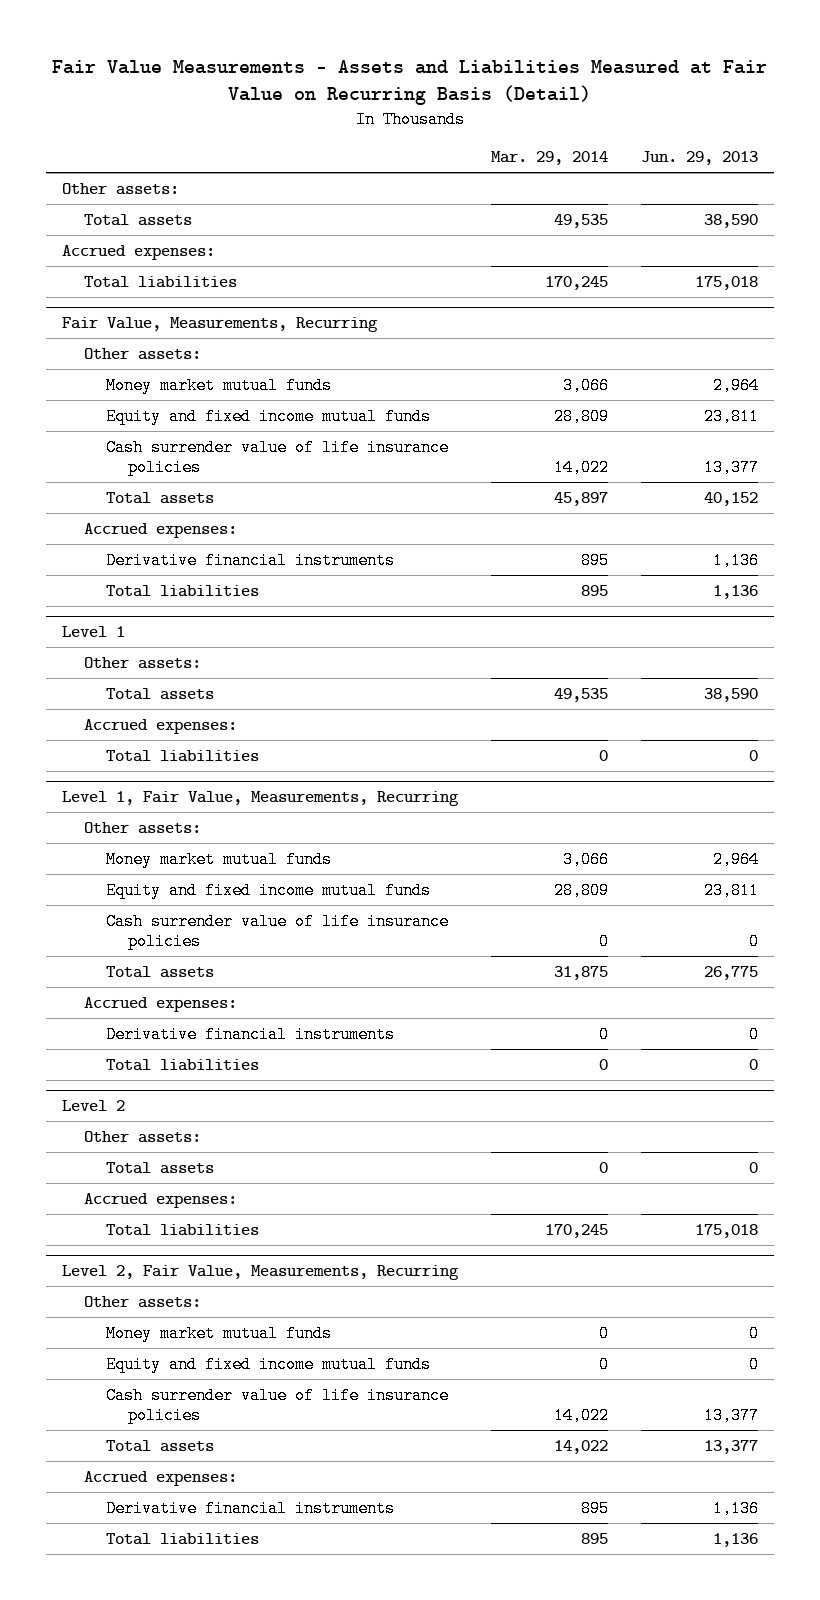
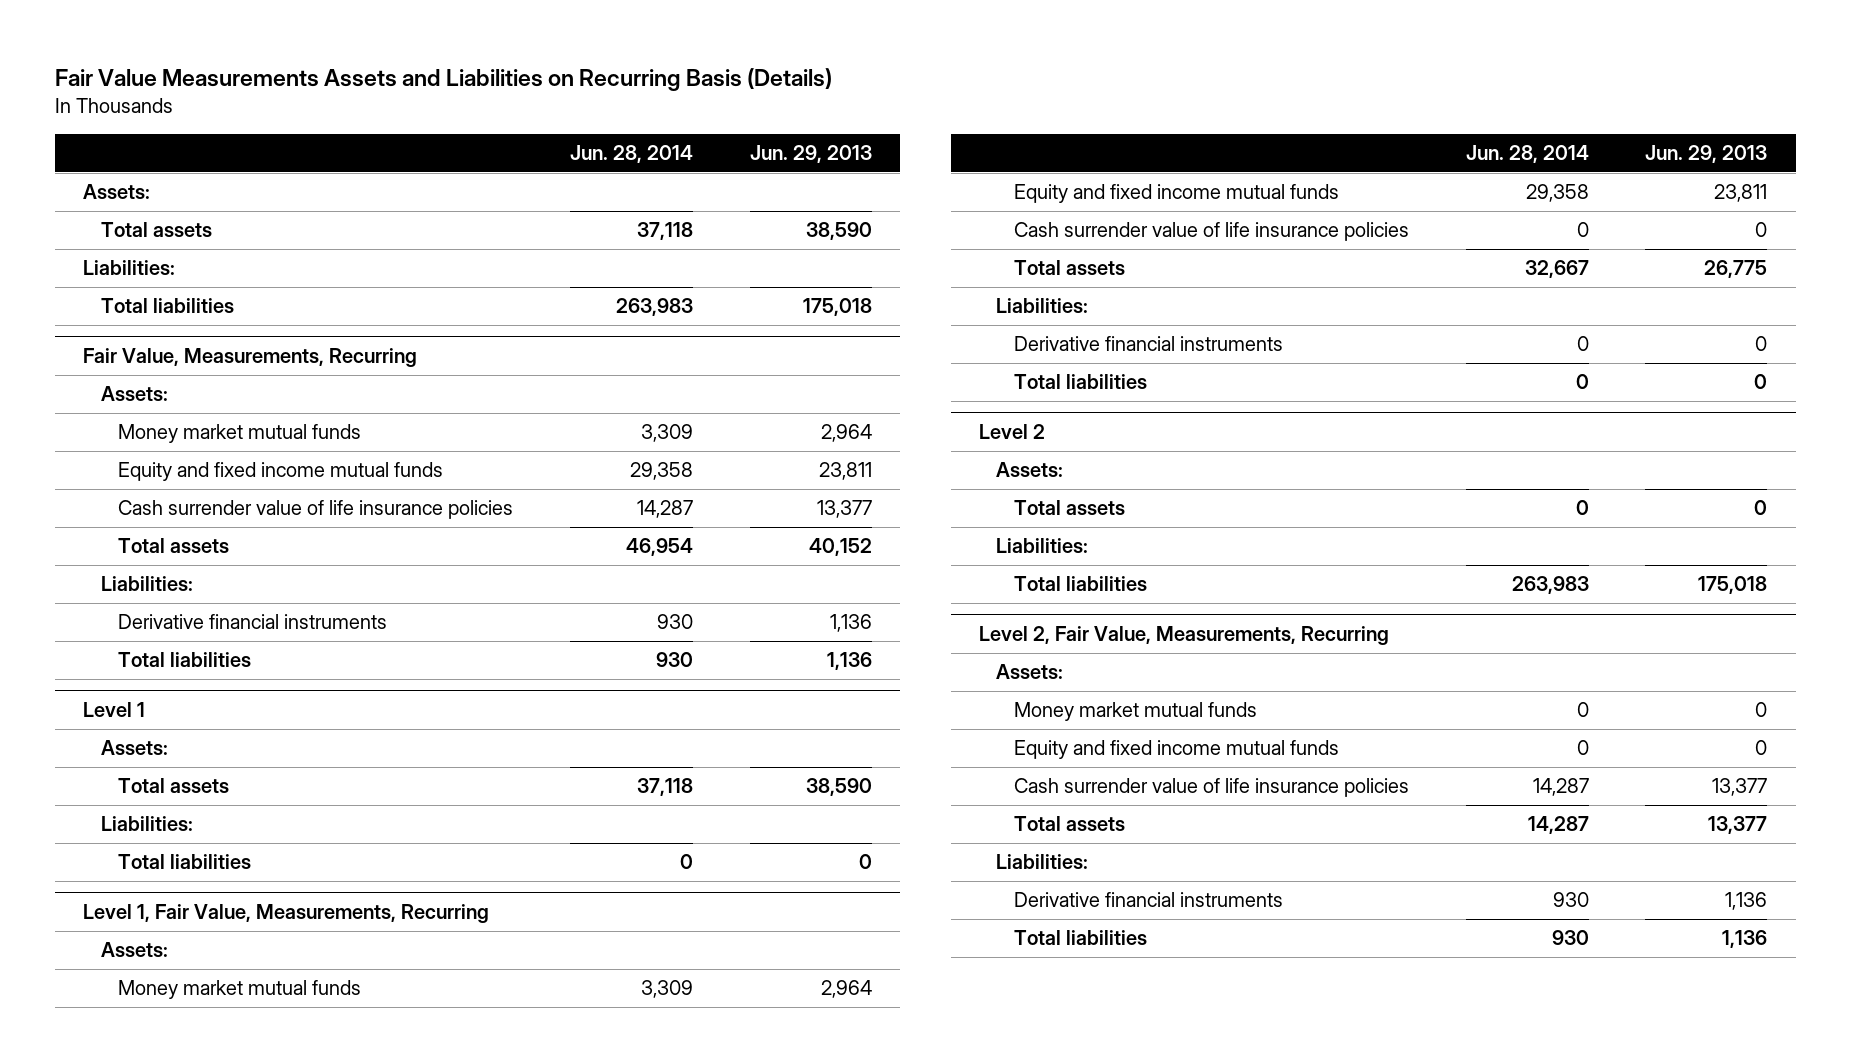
- Fair Value Measurements - Assets and Liabilities Measured at Fair Value on Recurring Basis (Detail)
+ Fair Value Measurements Assets and Liabilities on Recurring Basis (Details)
- | Mar. 29, 2014 | Jun. 29, 2013
+ | Jun. 28, 2014 | Jun. 29, 2013
- Other assets:
+ Assets:
- Accrued expenses:
+ Liabilities:
@ Fair Value, Measurements, Recurring
- Other assets:
+ Assets:
- Accrued expenses:
+ Liabilities:
@ Level 1
- Other assets:
+ Assets:
- Accrued expenses:
+ Liabilities:
@ Level 1, Fair Value, Measurements, Recurring
- Other assets:
+ Assets:
- Accrued expenses:
+ Liabilities:
@ Level 2
- Other assets:
+ Assets:
- Accrued expenses:
+ Liabilities:
@ Level 2, Fair Value, Measurements, Recurring
- Other assets:
+ Assets:
- Accrued expenses:
+ Liabilities:

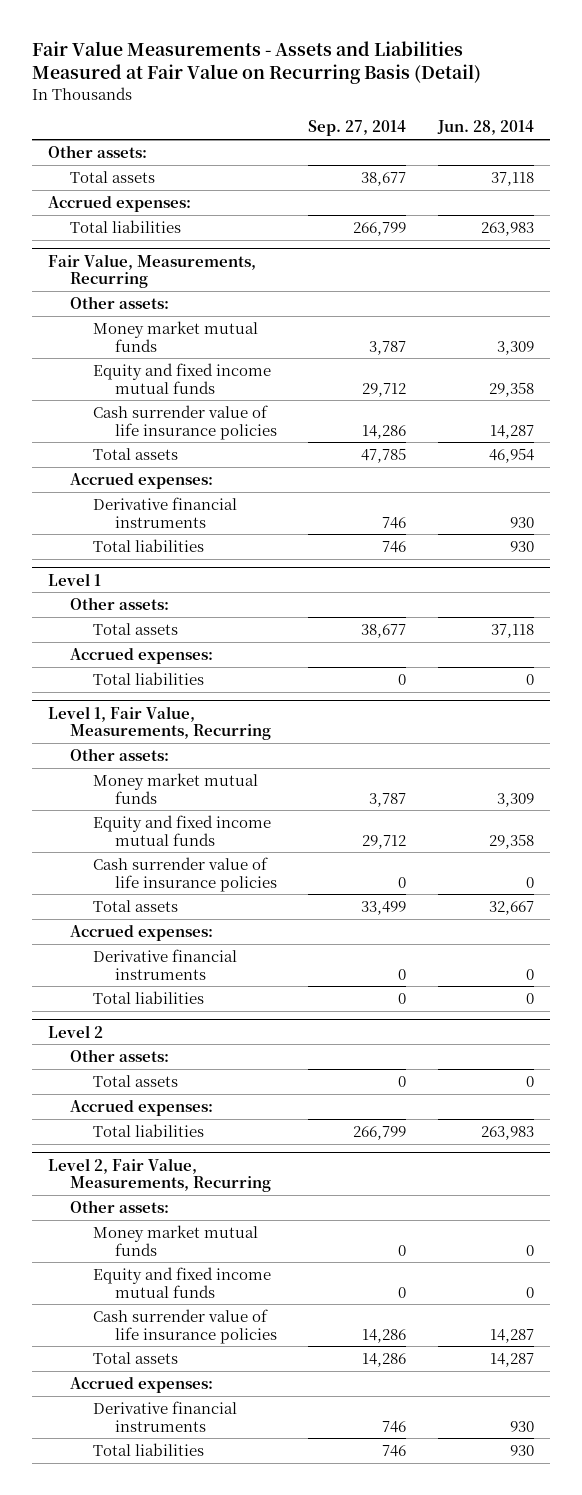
- Fair Value Measurements Assets and Liabilities on Recurring Basis (Details)
+ Fair Value Measurements - Assets and Liabilities Measured at Fair Value on Recurring Basis (Detail)
- | Jun. 28, 2014 | Jun. 29, 2013
+ | Sep. 27, 2014 | Jun. 28, 2014
- Assets:
+ Other assets:
- Liabilities:
+ Accrued expenses:
@ Fair Value, Measurements, Recurring
- Assets:
+ Other assets:
- Liabilities:
+ Accrued expenses:
@ Level 1
- Assets:
+ Other assets:
- Liabilities:
+ Accrued expenses:
@ Level 1, Fair Value, Measurements, Recurring
- Assets:
+ Other assets:
- Liabilities:
+ Accrued expenses:
@ Level 2
- Assets:
+ Other assets:
- Liabilities:
+ Accrued expenses:
@ Level 2, Fair Value, Measurements, Recurring
- Assets:
+ Other assets:
- Liabilities:
+ Accrued expenses:

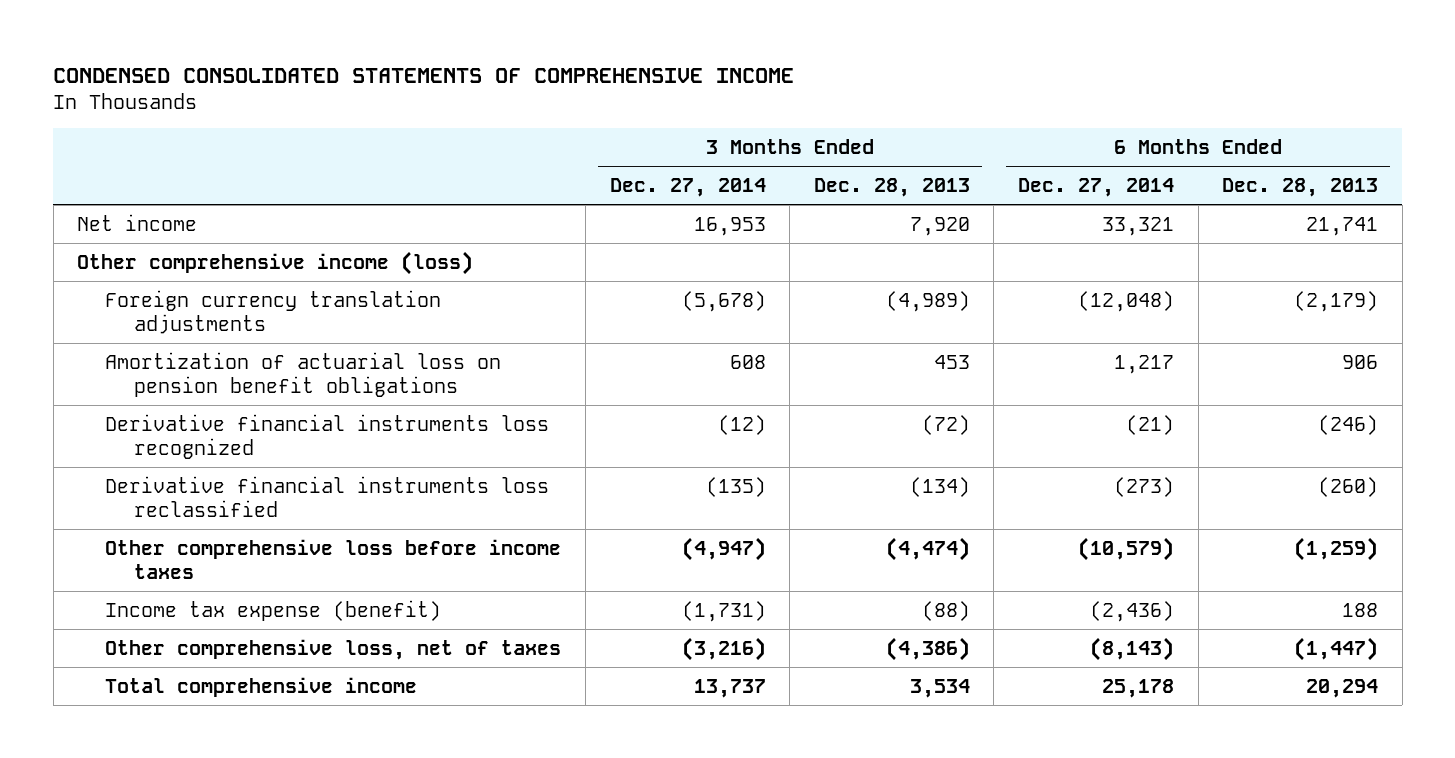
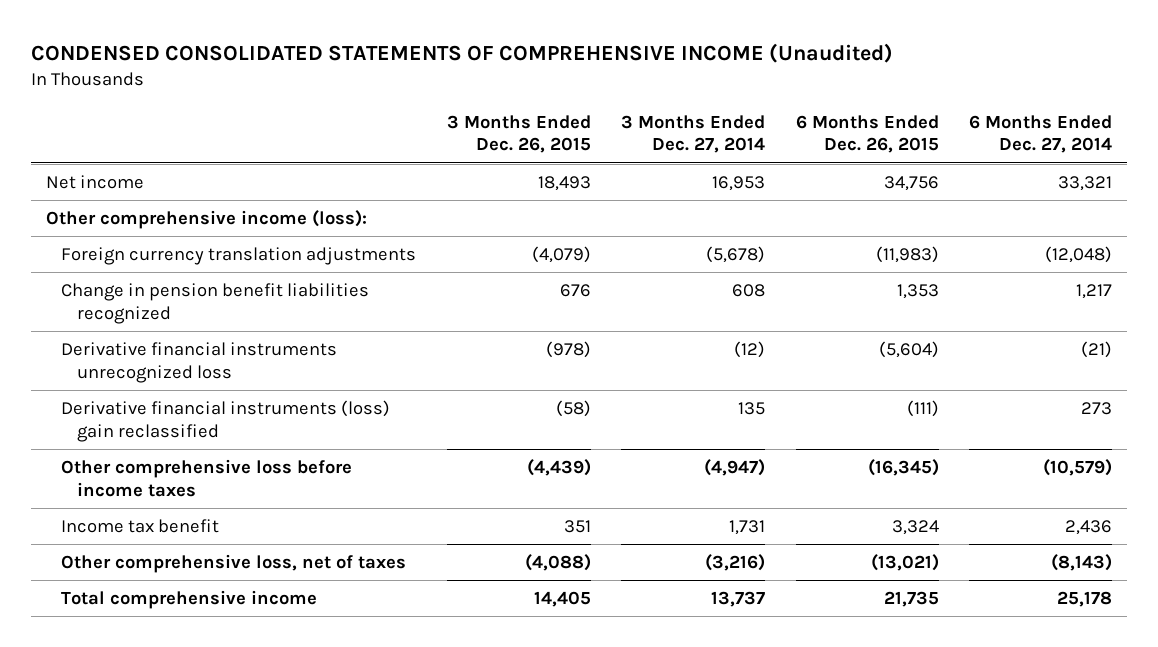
- CONDENSED CONSOLIDATED STATEMENTS OF COMPREHENSIVE INCOME
+ CONDENSED CONSOLIDATED STATEMENTS OF COMPREHENSIVE INCOME (Unaudited)
- | 3 Months Ended Dec. 27, 2014 | 3 Months Ended Dec. 28, 2013 | 6 Months Ended Dec. 27, 2014 | 6 Months Ended Dec. 28, 2013
+ | 3 Months Ended Dec. 26, 2015 | 3 Months Ended Dec. 27, 2014 | 6 Months Ended Dec. 26, 2015 | 6 Months Ended Dec. 27, 2014
- Other comprehensive income (loss)
+ Other comprehensive income (loss):
- Amortization of actuarial loss on pension benefit obligations | 608 | 453 | 1,217 | 906
- Derivative financial instruments loss recognized | (12) | (72) | (21) | (246)
- Derivative financial instruments loss reclassified | (135) | (134) | (273) | (260)
+ Change in pension benefit liabilities recognized | 676 | 608 | 1,353 | 1,217
+ Derivative financial instruments unrecognized loss | (978) | (12) | (5,604) | (21)
+ Derivative financial instruments (loss) gain reclassified | (58) | 135 | (111) | 273
- Income tax expense (benefit) | (1,731) | (88) | (2,436) | 188
+ Income tax benefit | 351 | 1,731 | 3,324 | 2,436

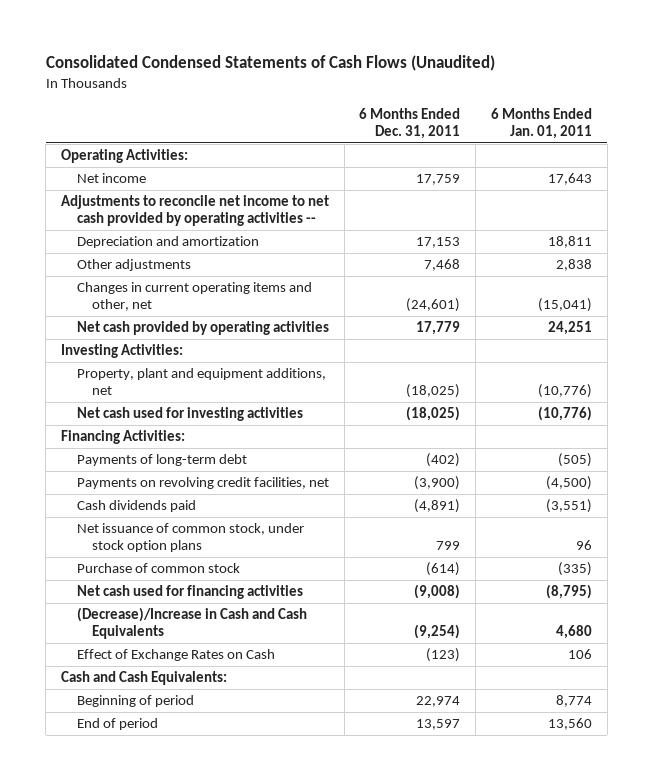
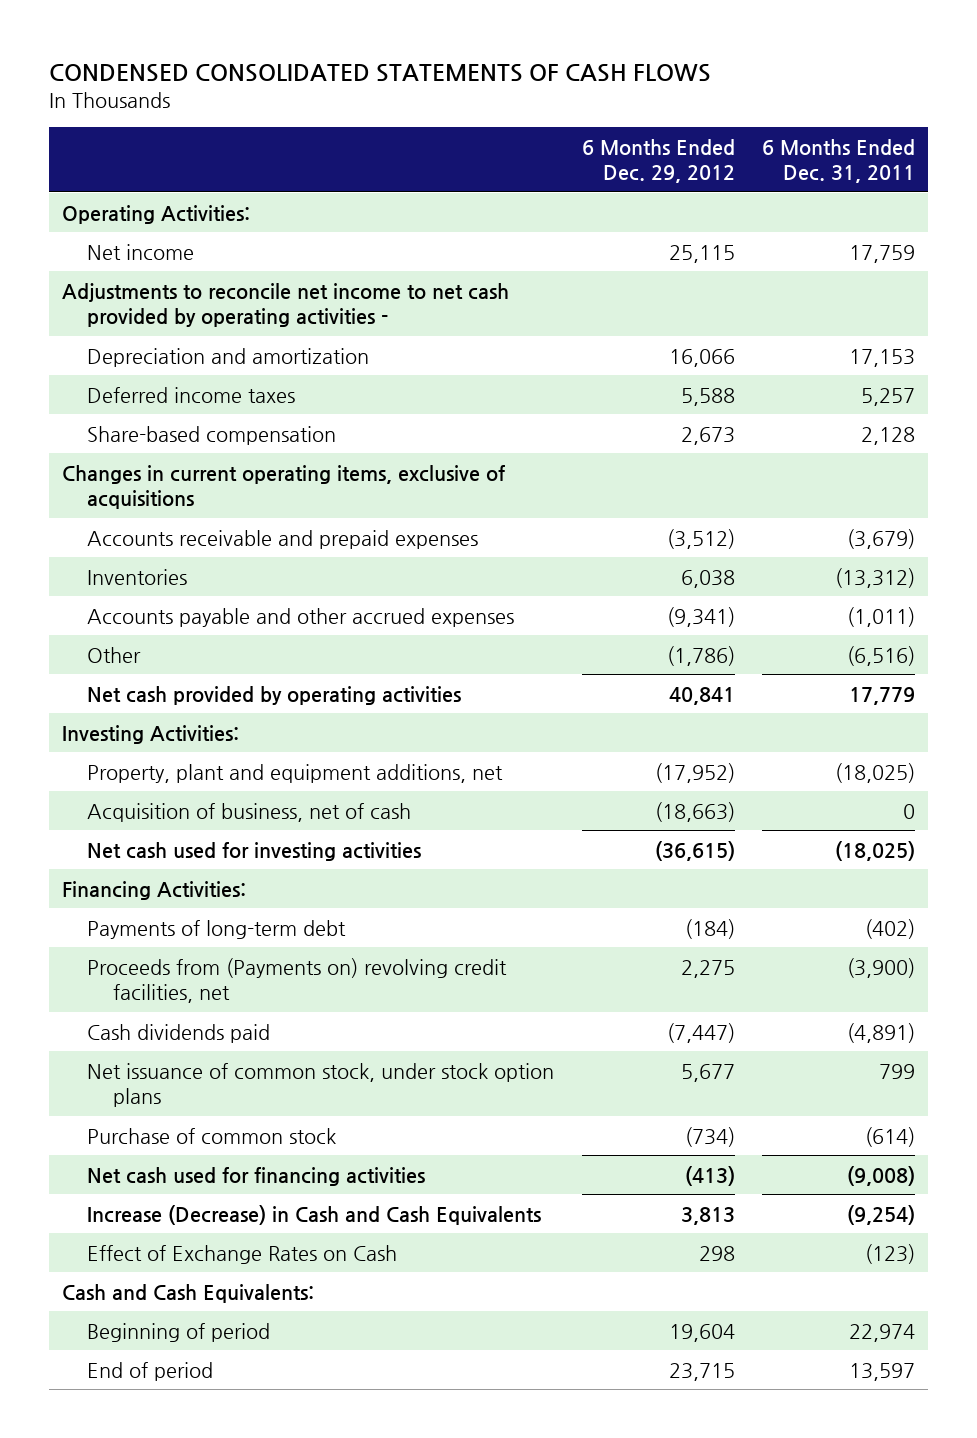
- Consolidated Condensed Statements of Cash Flows (Unaudited)
+ CONDENSED CONSOLIDATED STATEMENTS OF CASH FLOWS
- | 6 Months Ended Dec. 31, 2011 | 6 Months Ended Jan. 01, 2011
+ | 6 Months Ended Dec. 29, 2012 | 6 Months Ended Dec. 31, 2011
- Adjustments to reconcile net income to net cash provided by operating activities --
+ Adjustments to reconcile net income to net cash provided by operating activities -
- Other adjustments | 7,468 | 2,838
- Changes in current operating items and other, net | (24,601) | (15,041)
+ Deferred income taxes | 5,588 | 5,257
+ Share-based compensation | 2,673 | 2,128
+ Changes in current operating items, exclusive of acquisitions
+ Accounts receivable and prepaid expenses | (3,512) | (3,679)
+ Inventories | 6,038 | (13,312)
+ Accounts payable and other accrued expenses | (9,341) | (1,011)
+ Other | (1,786) | (6,516)
+ Acquisition of business, net of cash | (18,663) | 0
- Payments on revolving credit facilities, net | (3,900) | (4,500)
+ Proceeds from (Payments on) revolving credit facilities, net | 2,275 | (3,900)
- (Decrease)/Increase in Cash and Cash Equivalents | (9,254) | 4,680
+ Increase (Decrease) in Cash and Cash Equivalents | 3,813 | (9,254)

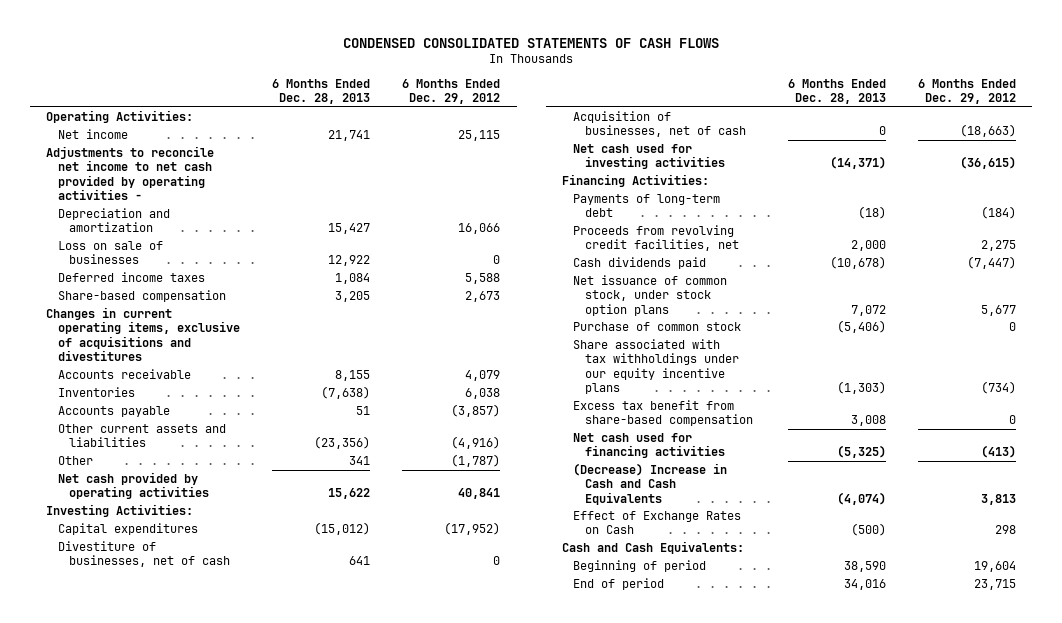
- | 6 Months Ended Dec. 29, 2012 | 6 Months Ended Dec. 31, 2011
+ | 6 Months Ended Dec. 28, 2013 | 6 Months Ended Dec. 29, 2012
+ Loss on sale of businesses | 12,922 | 0
- Changes in current operating items, exclusive of acquisitions
- Accounts receivable and prepaid expenses | (3,512) | (3,679)
+ Changes in current operating items, exclusive of acquisitions and divestitures
+ Accounts receivable | 8,155 | 4,079
- Accounts payable and other accrued expenses | (9,341) | (1,011)
- Other | (1,786) | (6,516)
+ Accounts payable | 51 | (3,857)
+ Other current assets and liabilities | (23,356) | (4,916)
+ Other | 341 | (1,787)
- Property, plant and equipment additions, net | (17,952) | (18,025)
- Acquisition of business, net of cash | (18,663) | 0
+ Capital expenditures | (15,012) | (17,952)
+ Divestiture of businesses, net of cash | 641 | 0
+ Acquisition of businesses, net of cash | 0 | (18,663)
- Proceeds from (Payments on) revolving credit facilities, net | 2,275 | (3,900)
+ Proceeds from revolving credit facilities, net | 2,000 | 2,275
- Purchase of common stock | (734) | (614)
+ Purchase of common stock | (5,406) | 0
+ Share associated with tax withholdings under our equity incentive plans | (1,303) | (734)
+ Excess tax benefit from share-based compensation | 3,008 | 0
- Increase (Decrease) in Cash and Cash Equivalents | 3,813 | (9,254)
+ (Decrease) Increase in Cash and Cash Equivalents | (4,074) | 3,813

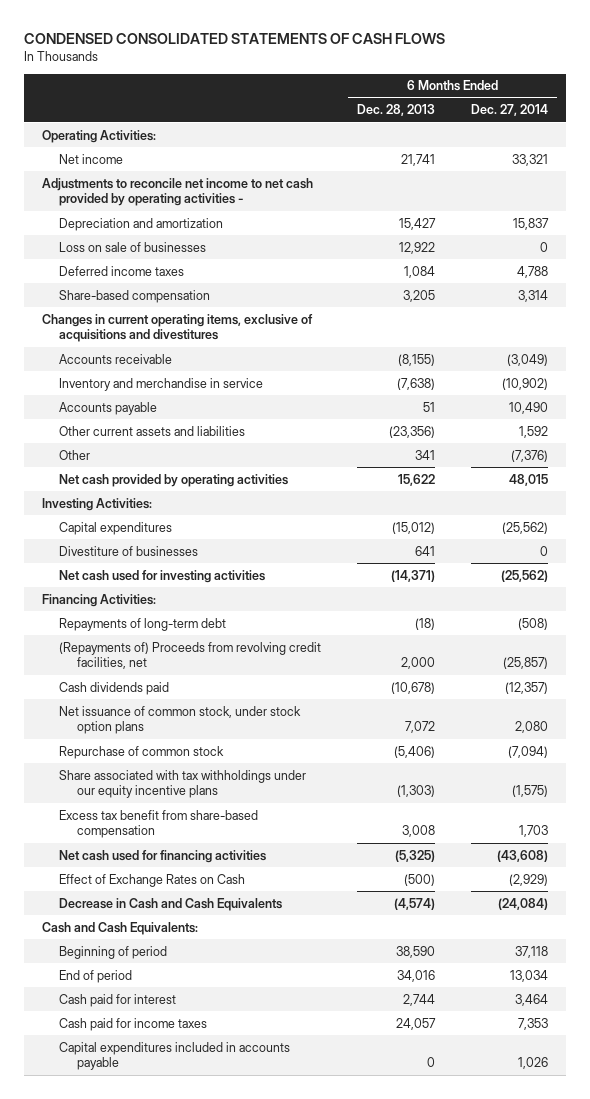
- | 6 Months Ended Dec. 28, 2013 | 6 Months Ended Dec. 29, 2012
+ | 6 Months Ended Dec. 28, 2013 | 6 Months Ended Dec. 27, 2014
- Accounts receivable | 8,155 | 4,079
- Inventories | (7,638) | 6,038
+ Accounts receivable | (8,155) | (3,049)
+ Inventory and merchandise in service | (7,638) | (10,902)
- Divestiture of businesses, net of cash | 641 | 0
- Acquisition of businesses, net of cash | 0 | (18,663)
+ Divestiture of businesses | 641 | 0
- Payments of long-term debt | (18) | (184)
- Proceeds from revolving credit facilities, net | 2,000 | 2,275
+ Repayments of long-term debt | (18) | (508)
+ (Repayments of) Proceeds from revolving credit facilities, net | 2,000 | (25,857)
- Purchase of common stock | (5,406) | 0
+ Repurchase of common stock | (5,406) | (7,094)
- (Decrease) Increase in Cash and Cash Equivalents | (4,074) | 3,813
+ Decrease in Cash and Cash Equivalents | (4,574) | (24,084)
+ Cash paid for interest | 2,744 | 3,464
+ Cash paid for income taxes | 24,057 | 7,353
+ Capital expenditures included in accounts payable | 0 | 1,026

